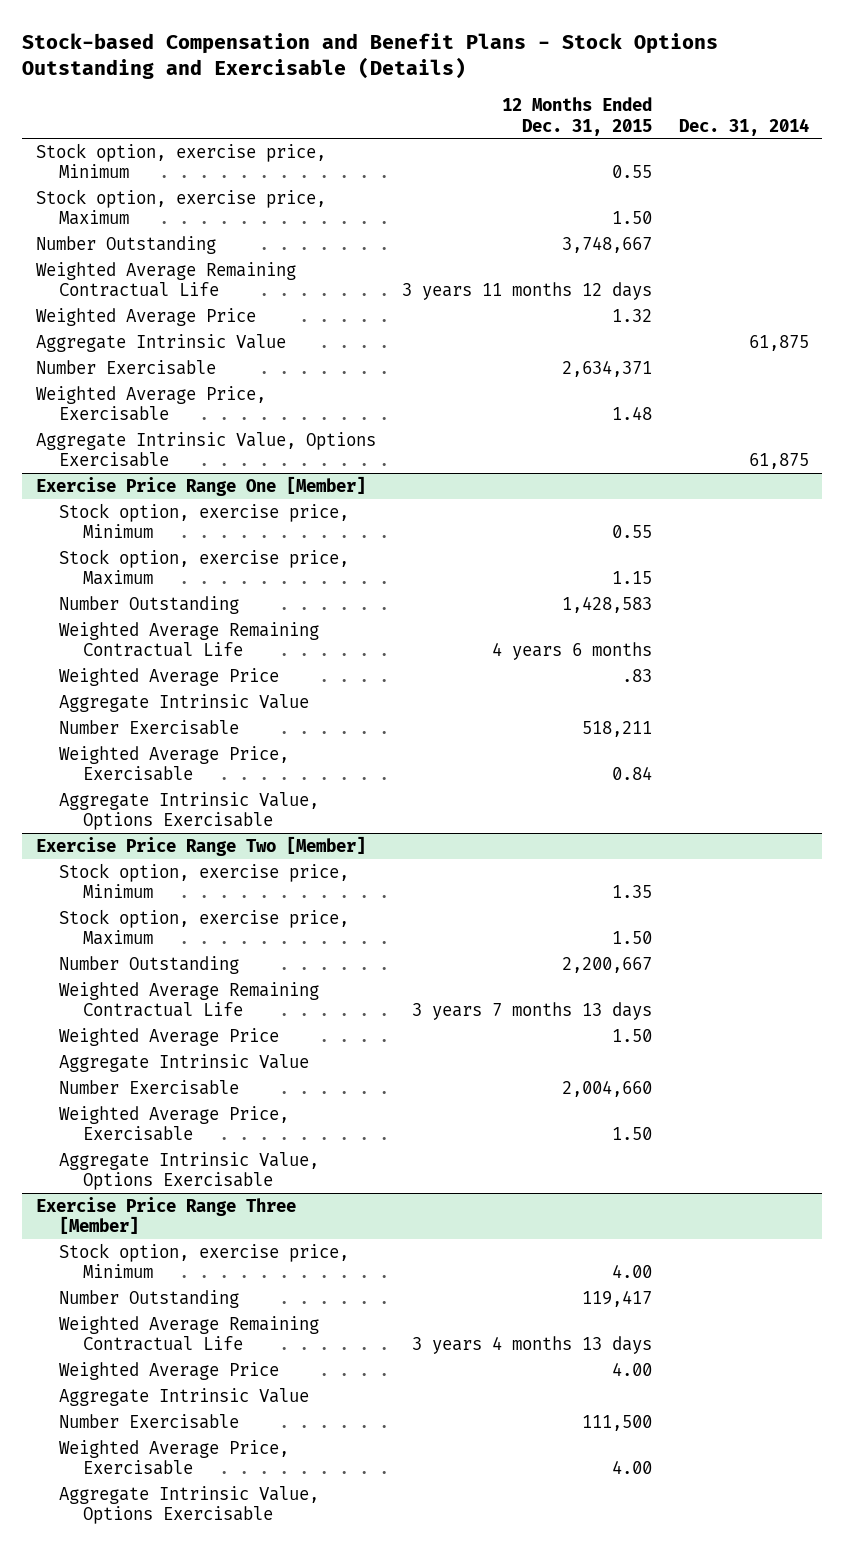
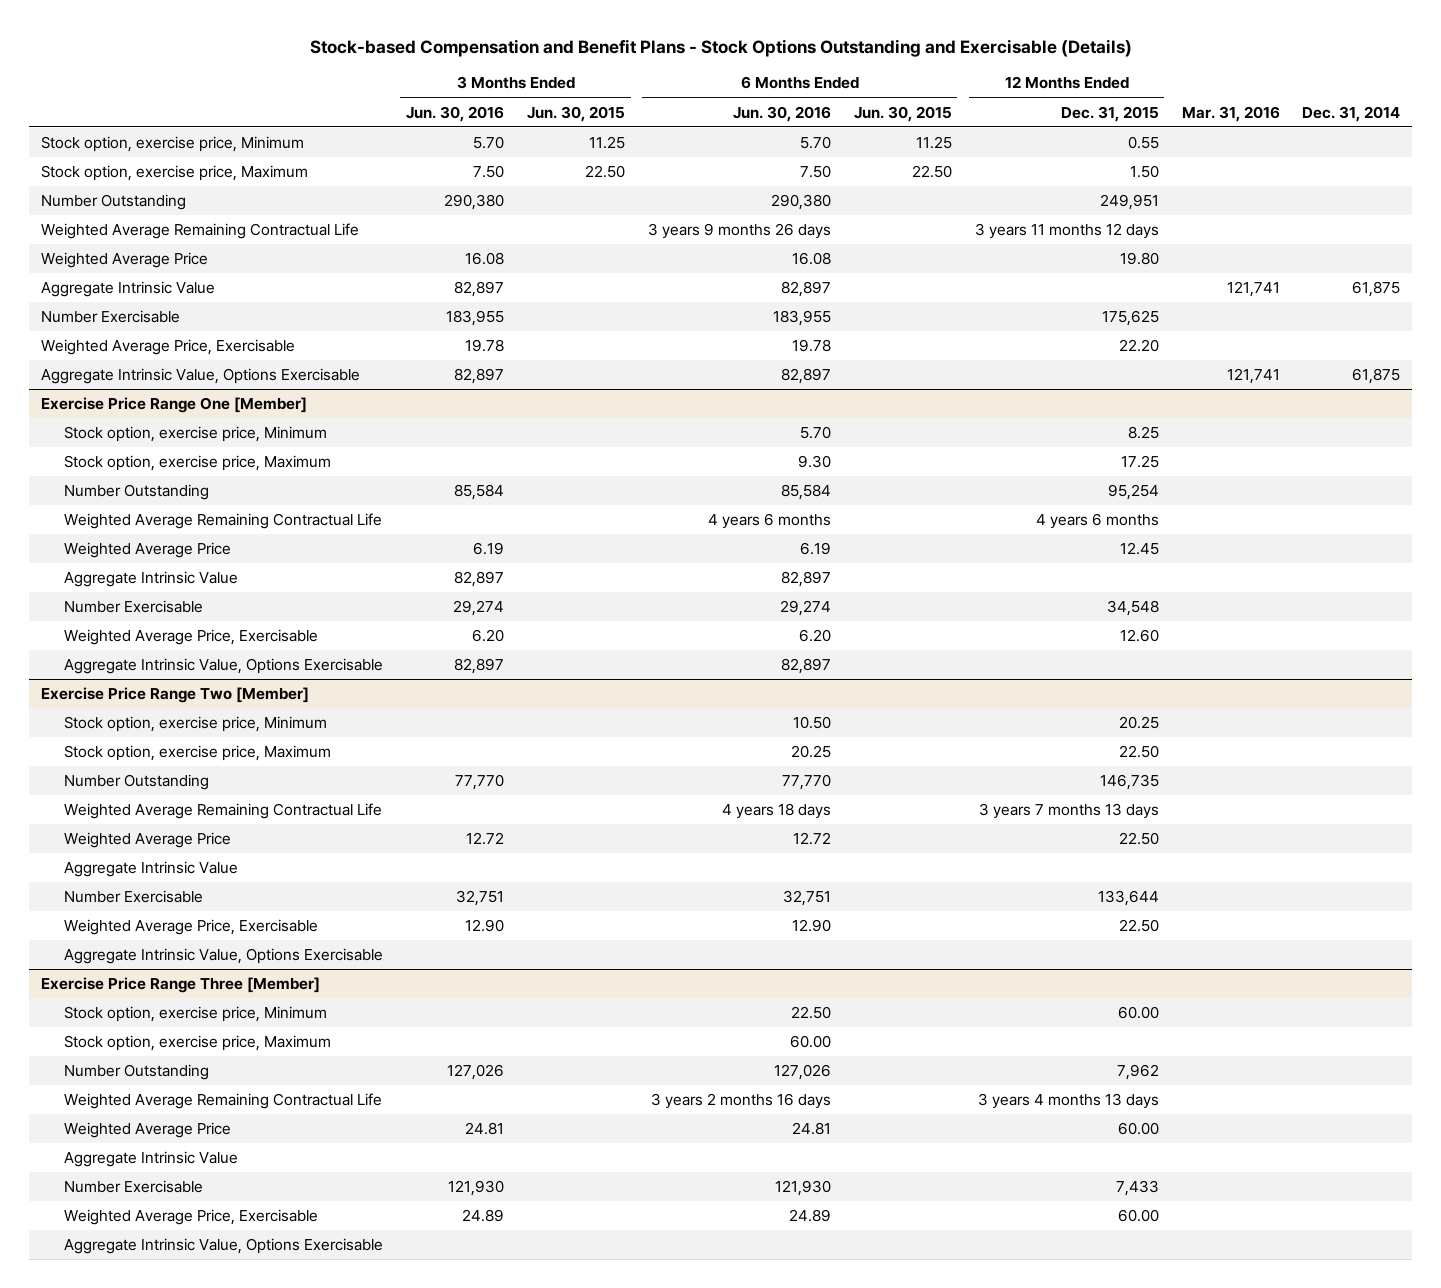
- | 12 Months Ended Dec. 31, 2015 | Dec. 31, 2014
+ | 3 Months Ended Jun. 30, 2016 | 3 Months Ended Jun. 30, 2015 | 6 Months Ended Jun. 30, 2016 | 6 Months Ended Jun. 30, 2015 | 12 Months Ended Dec. 31, 2015 | Mar. 31, 2016 | Dec. 31, 2014
- Number Outstanding | 3,748,667 |
+ Number Outstanding | 290,380 | | 290,380 | | 249,951 | |
- Weighted Average Price | 1.32 |
+ Weighted Average Price | 16.08 | | 16.08 | | 19.80 | |
- Number Exercisable | 2,634,371 |
- Weighted Average Price, Exercisable | 1.48 |
+ Number Exercisable | 183,955 | | 183,955 | | 175,625 | |
+ Weighted Average Price, Exercisable | 19.78 | | 19.78 | | 22.20 | |
@ Exercise Price Range One [Member]
- Stock option, exercise price, Minimum | 0.55 |
- Stock option, exercise price, Maximum | 1.15 |
- Number Outstanding | 1,428,583 |
+ Stock option, exercise price, Minimum | | | 5.70 | | 8.25 | |
+ Stock option, exercise price, Maximum | | | 9.30 | | 17.25 | |
+ Number Outstanding | 85,584 | | 85,584 | | 95,254 | |
- Weighted Average Price | .83 |
+ Weighted Average Price | 6.19 | | 6.19 | | 12.45 | |
- Number Exercisable | 518,211 |
- Weighted Average Price, Exercisable | 0.84 |
+ Number Exercisable | 29,274 | | 29,274 | | 34,548 | |
+ Weighted Average Price, Exercisable | 6.20 | | 6.20 | | 12.60 | |
@ Exercise Price Range Two [Member]
- Stock option, exercise price, Minimum | 1.35 |
- Stock option, exercise price, Maximum | 1.50 |
- Number Outstanding | 2,200,667 |
+ Stock option, exercise price, Minimum | | | 10.50 | | 20.25 | |
+ Stock option, exercise price, Maximum | | | 20.25 | | 22.50 | |
+ Number Outstanding | 77,770 | | 77,770 | | 146,735 | |
- Weighted Average Price | 1.50 |
+ Weighted Average Price | 12.72 | | 12.72 | | 22.50 | |
- Number Exercisable | 2,004,660 |
- Weighted Average Price, Exercisable | 1.50 |
+ Number Exercisable | 32,751 | | 32,751 | | 133,644 | |
+ Weighted Average Price, Exercisable | 12.90 | | 12.90 | | 22.50 | |
@ Exercise Price Range Three [Member]
- Stock option, exercise price, Minimum | 4.00 |
- Number Outstanding | 119,417 |
+ Stock option, exercise price, Minimum | | | 22.50 | | 60.00 | |
+ Stock option, exercise price, Maximum | | | 60.00 | | | |
+ Number Outstanding | 127,026 | | 127,026 | | 7,962 | |
- Weighted Average Price | 4.00 |
+ Weighted Average Price | 24.81 | | 24.81 | | 60.00 | |
- Number Exercisable | 111,500 |
- Weighted Average Price, Exercisable | 4.00 |
+ Number Exercisable | 121,930 | | 121,930 | | 7,433 | |
+ Weighted Average Price, Exercisable | 24.89 | | 24.89 | | 60.00 | |

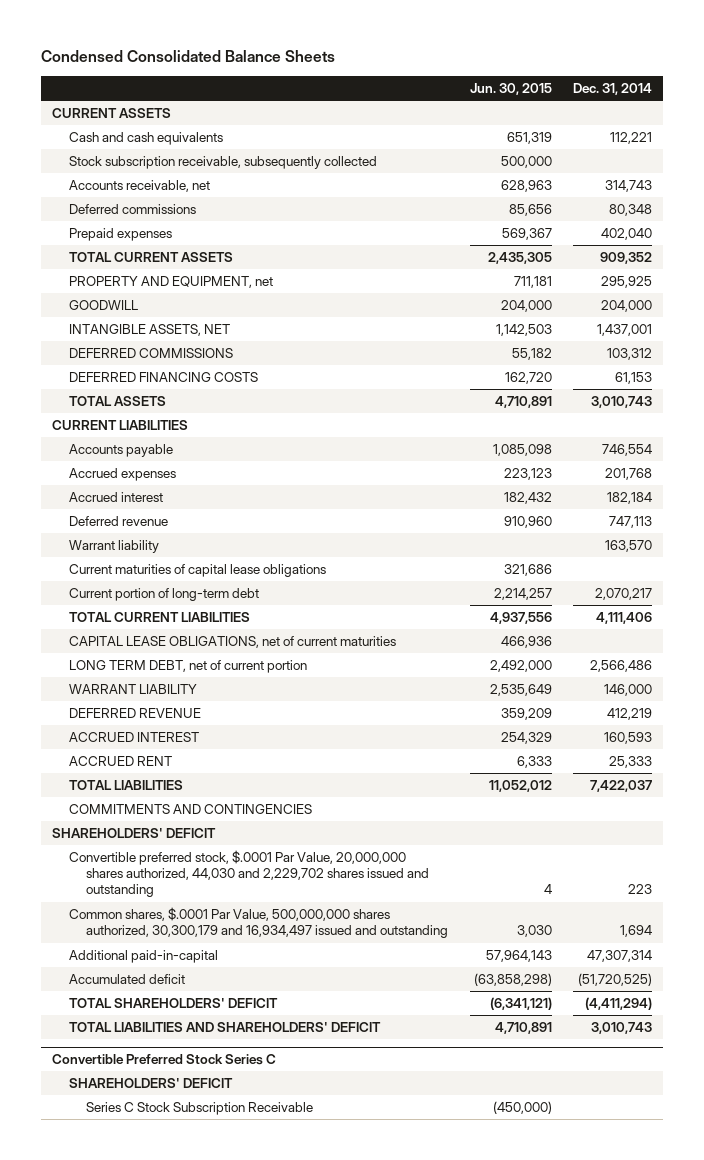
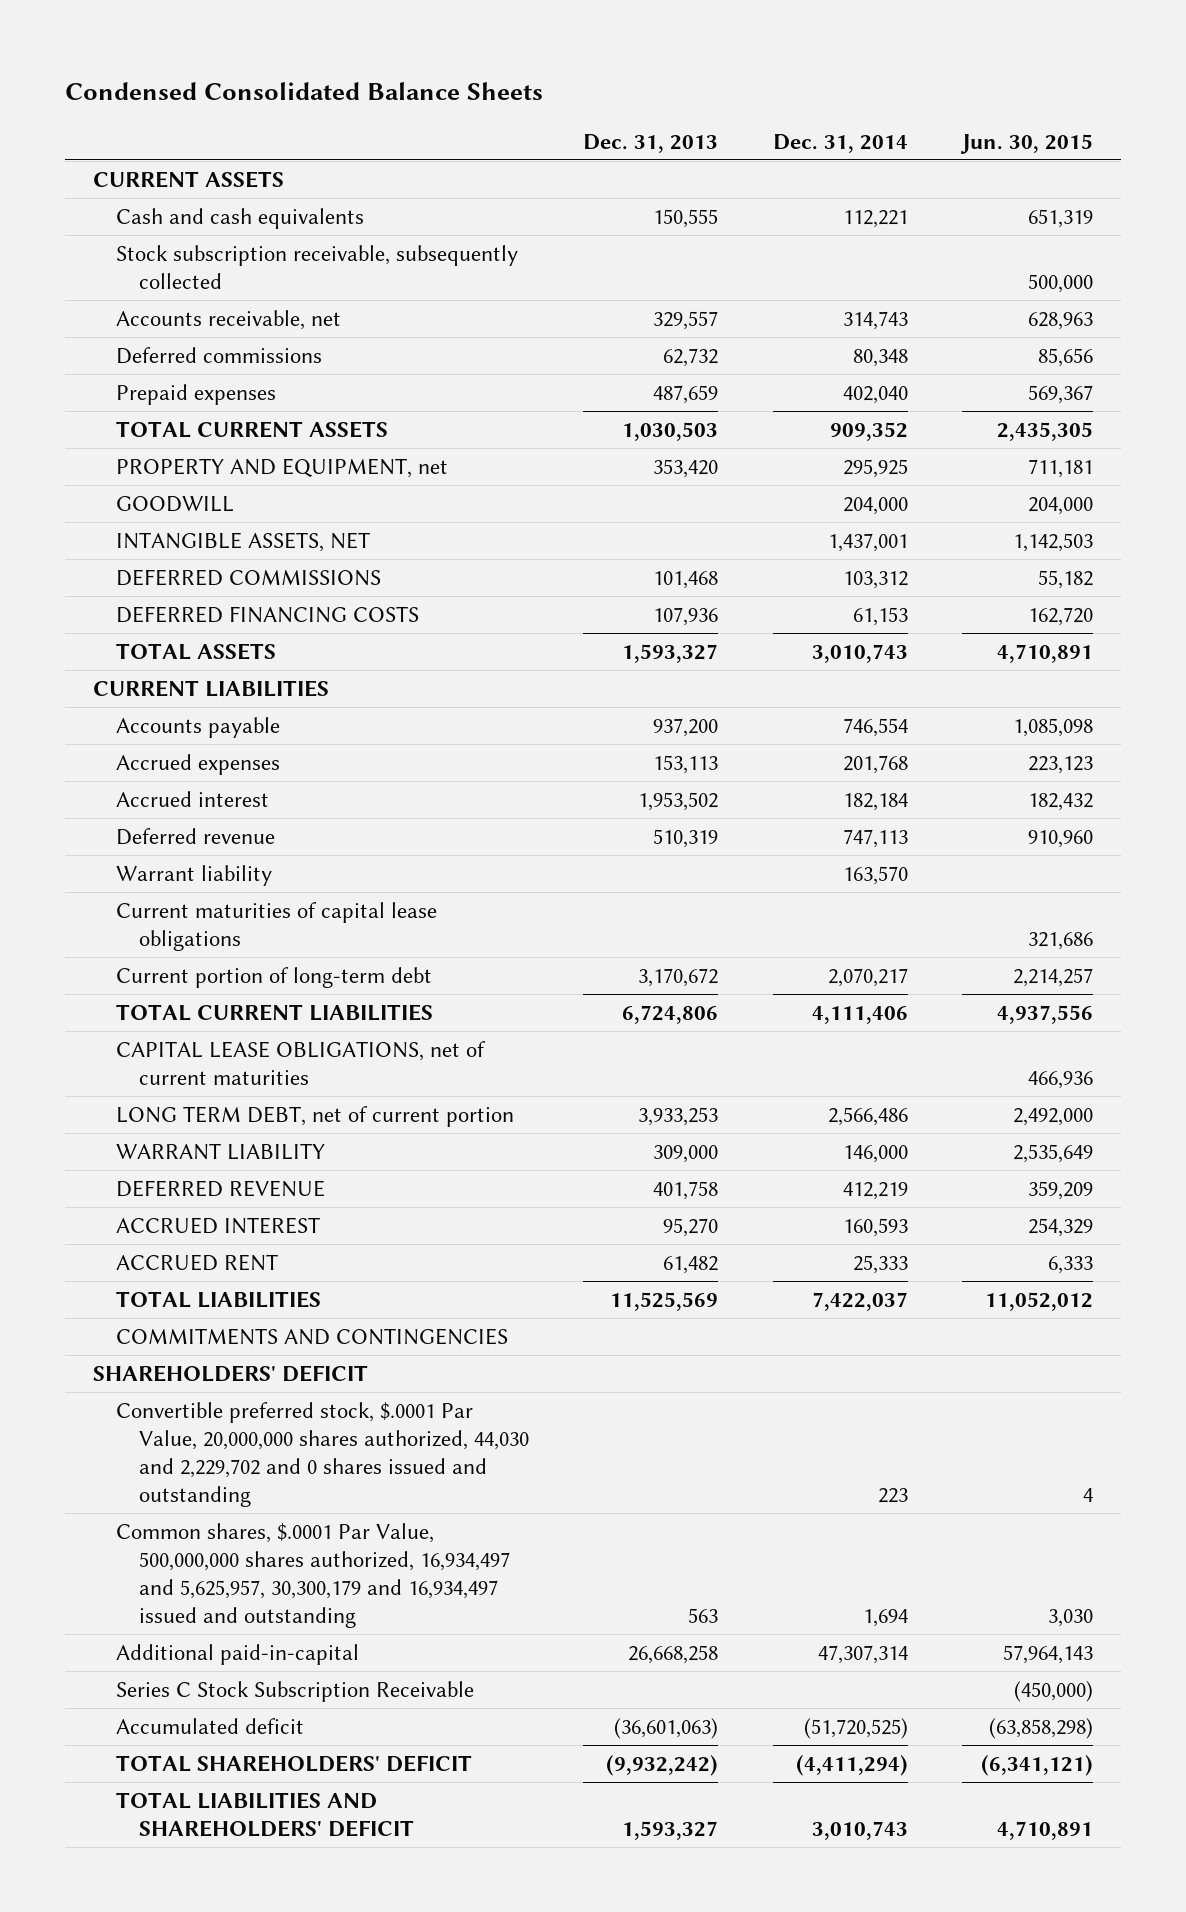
- | Jun. 30, 2015 | Dec. 31, 2014
+ | Dec. 31, 2013 | Dec. 31, 2014 | Jun. 30, 2015
- Convertible preferred stock, $.0001 Par Value, 20,000,000 shares authorized, 44,030 and 2,229,702 shares issued and outstanding | 4 | 223
- Common shares, $.0001 Par Value, 500,000,000 shares authorized, 30,300,179 and 16,934,497 issued and outstanding | 3,030 | 1,694
+ Convertible preferred stock, $.0001 Par Value, 20,000,000 shares authorized, 44,030 and 2,229,702 and 0 shares issued and outstanding | | 223 | 4
+ Common shares, $.0001 Par Value, 500,000,000 shares authorized, 16,934,497 and 5,625,957, 30,300,179 and 16,934,497 issued and outstanding | 563 | 1,694 | 3,030
+ Series C Stock Subscription Receivable | | | (450,000)
- Convertible Preferred Stock Series C
- SHAREHOLDERS' DEFICIT
- Series C Stock Subscription Receivable | (450,000) |

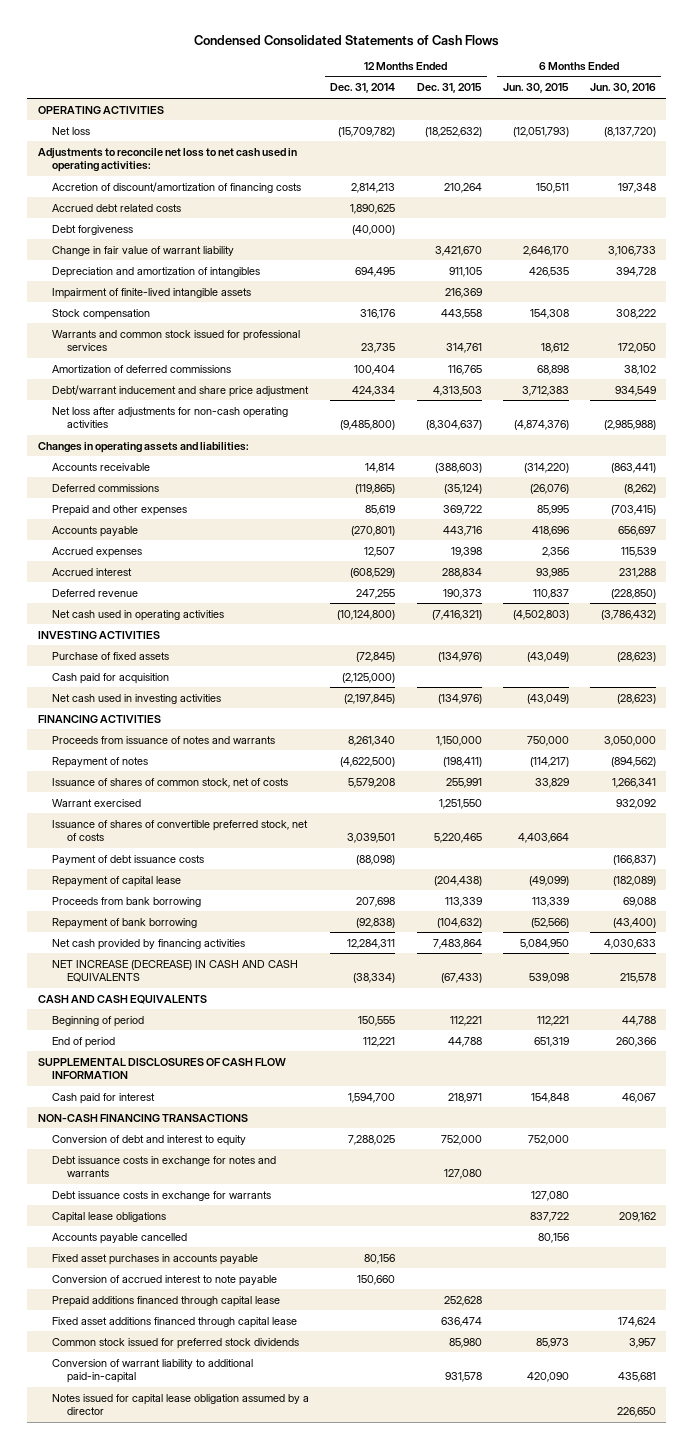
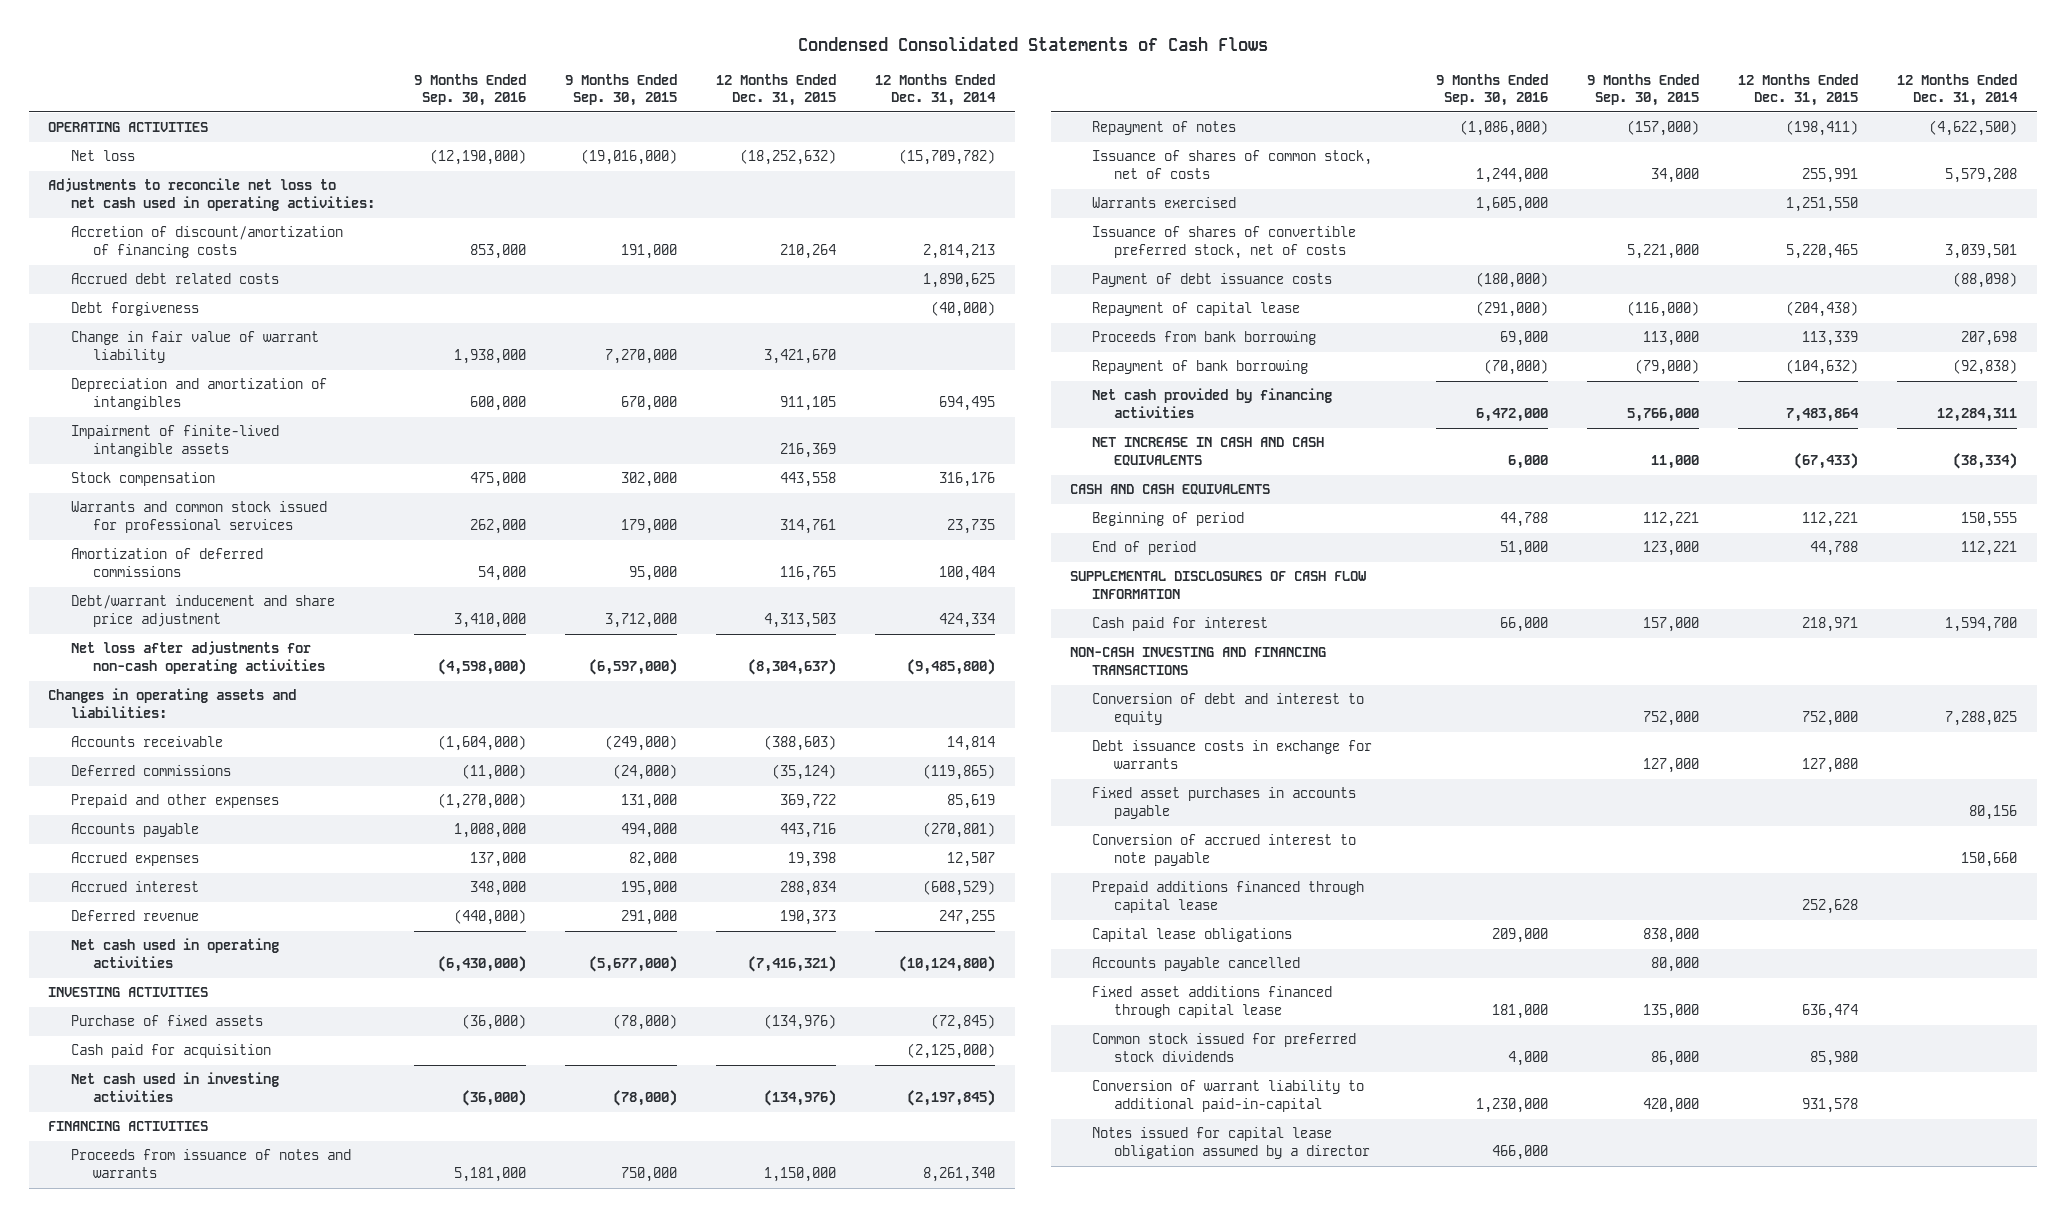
- | 12 Months Ended Dec. 31, 2014 | 12 Months Ended Dec. 31, 2015 | 6 Months Ended Jun. 30, 2015 | 6 Months Ended Jun. 30, 2016
+ | 9 Months Ended Sep. 30, 2016 | 9 Months Ended Sep. 30, 2015 | 12 Months Ended Dec. 31, 2015 | 12 Months Ended Dec. 31, 2014
- Warrant exercised | | 1,251,550 | | 932,092
+ Warrants exercised | 1,605,000 | | 1,251,550 |
- NET INCREASE (DECREASE) IN CASH AND CASH EQUIVALENTS | (38,334) | (67,433) | 539,098 | 215,578
+ NET INCREASE IN CASH AND CASH EQUIVALENTS | 6,000 | 11,000 | (67,433) | (38,334)
- NON-CASH FINANCING TRANSACTIONS
+ NON-CASH INVESTING AND FINANCING TRANSACTIONS
- Debt issuance costs in exchange for notes and warrants | | 127,080 | |
- Debt issuance costs in exchange for warrants | | | 127,080 |
+ Debt issuance costs in exchange for warrants | | 127,000 | 127,080 |
moved down: Capital lease obligations | 209,000 | 838,000 | |
moved down: Accounts payable cancelled | | 80,000 | |

